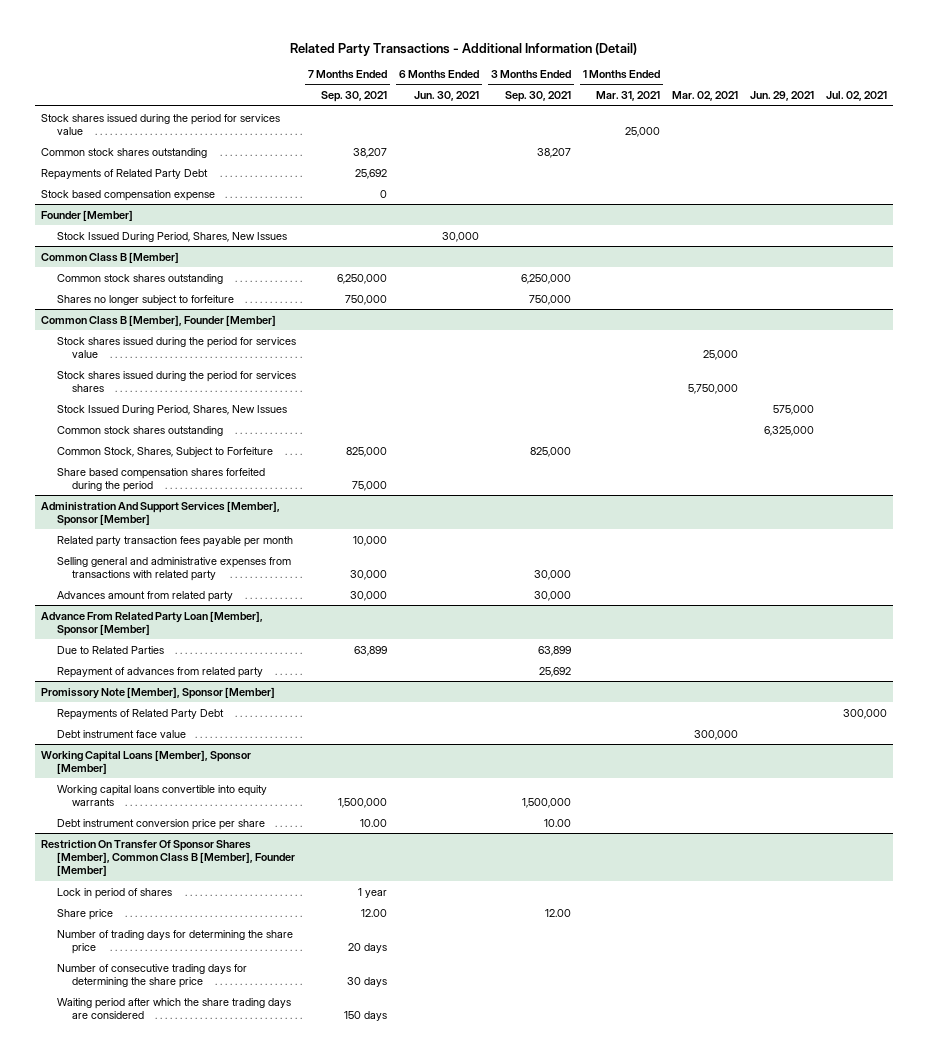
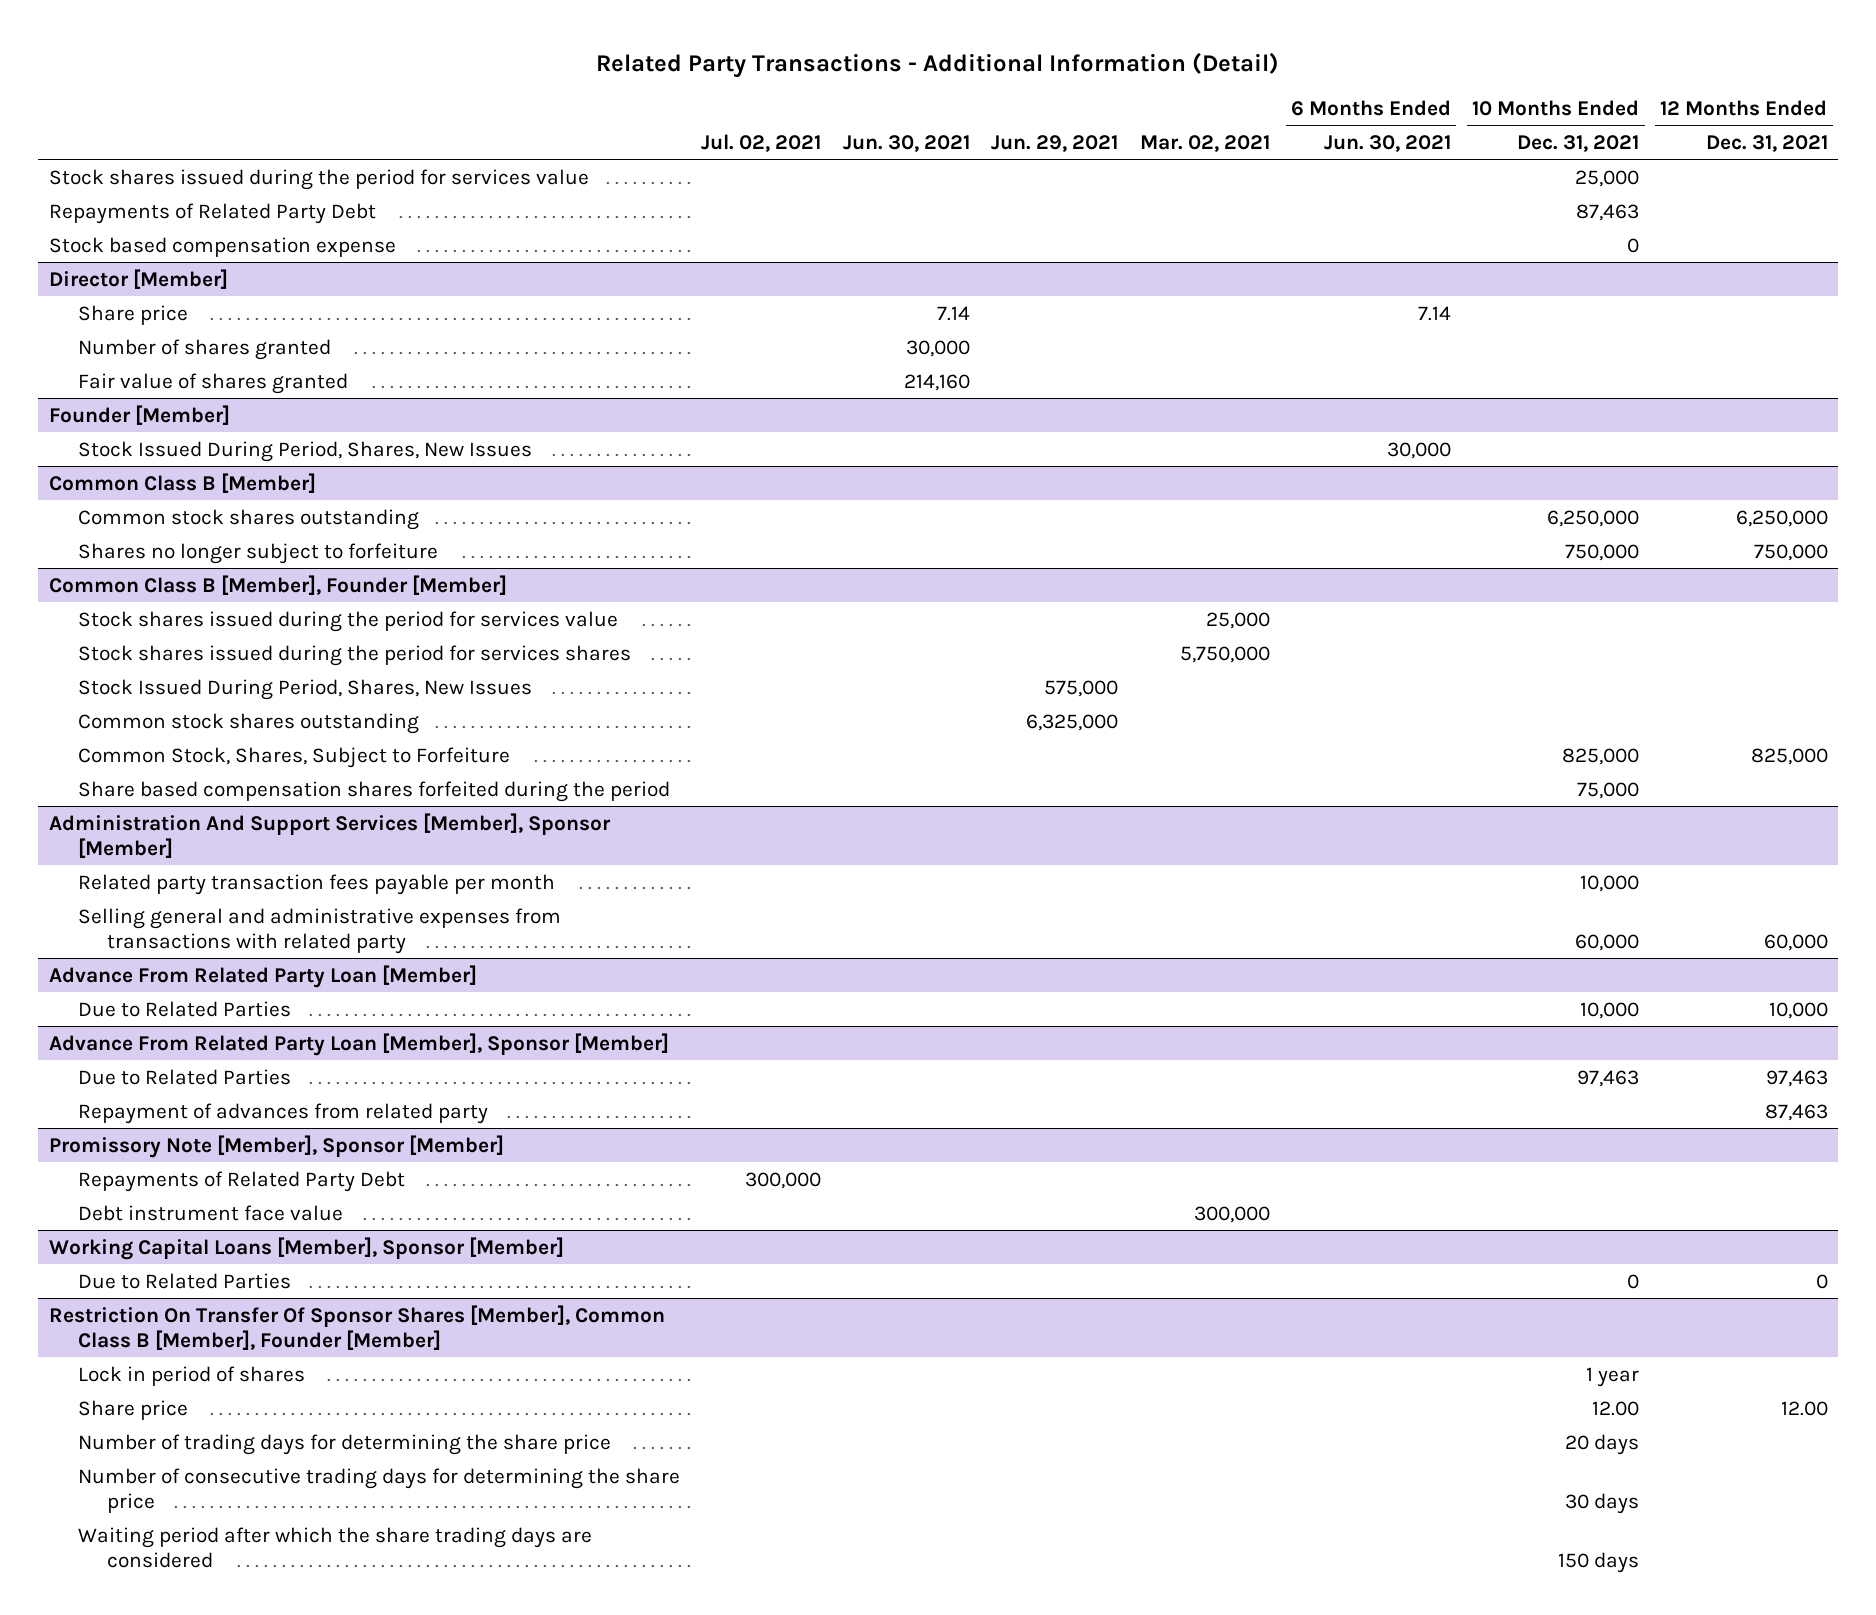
- | 7 Months Ended Sep. 30, 2021 | 6 Months Ended Jun. 30, 2021 | 3 Months Ended Sep. 30, 2021 | 1 Months Ended Mar. 31, 2021 | Mar. 02, 2021 | Jun. 29, 2021 | Jul. 02, 2021
+ | Jul. 02, 2021 | Jun. 30, 2021 | Jun. 29, 2021 | Mar. 02, 2021 | 6 Months Ended Jun. 30, 2021 | 10 Months Ended Dec. 31, 2021 | 12 Months Ended Dec. 31, 2021
- Common stock shares outstanding | 38,207 | | 38,207 | | | |
+ Director [Member]
+ Share price | | 7.14 | | | 7.14 | |
+ Number of shares granted | | 30,000 | | | | |
+ Fair value of shares granted | | 214,160 | | | | |
@ Administration And Support Services [Member], Sponsor [Member]
- Advances amount from related party | 30,000 | | 30,000 | | | |
+ Advance From Related Party Loan [Member]
+ Due to Related Parties | | | | | | 10,000 | 10,000
@ Working Capital Loans [Member], Sponsor [Member]
- Working capital loans convertible into equity warrants | 1,500,000 | | 1,500,000 | | | |
- Debt instrument conversion price per share | 10.00 | | 10.00 | | | |
+ Due to Related Parties | | | | | | 0 | 0

